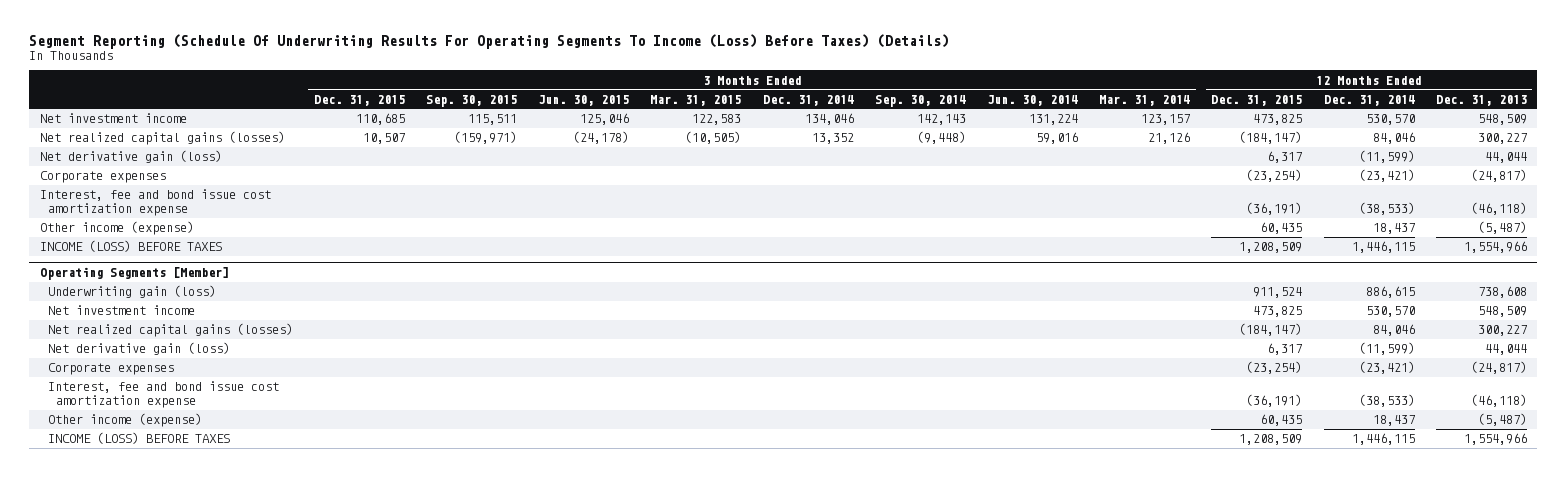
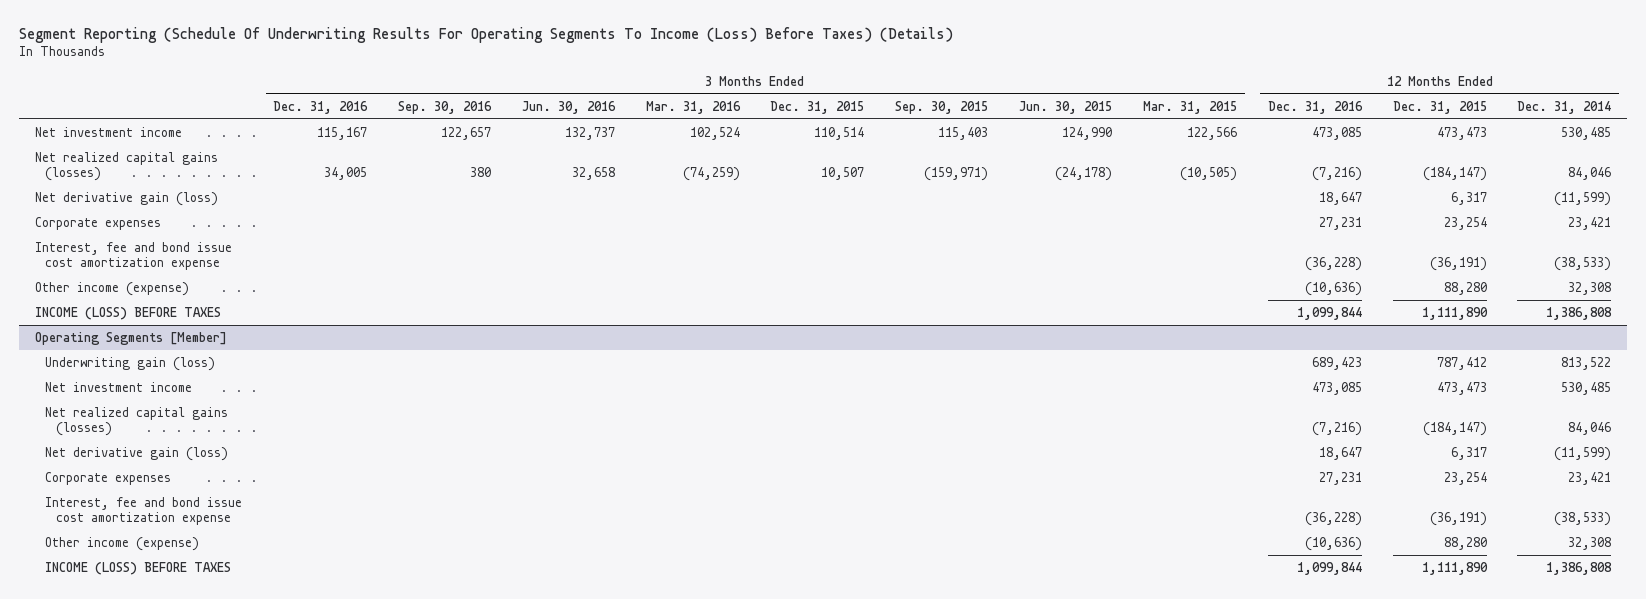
- | 3 Months Ended Dec. 31, 2015 | 3 Months Ended Sep. 30, 2015 | 3 Months Ended Jun. 30, 2015 | 3 Months Ended Mar. 31, 2015 | 3 Months Ended Dec. 31, 2014 | 3 Months Ended Sep. 30, 2014 | 3 Months Ended Jun. 30, 2014 | 3 Months Ended Mar. 31, 2014 | 12 Months Ended Dec. 31, 2015 | 12 Months Ended Dec. 31, 2014 | 12 Months Ended Dec. 31, 2013
+ | 3 Months Ended Dec. 31, 2016 | 3 Months Ended Sep. 30, 2016 | 3 Months Ended Jun. 30, 2016 | 3 Months Ended Mar. 31, 2016 | 3 Months Ended Dec. 31, 2015 | 3 Months Ended Sep. 30, 2015 | 3 Months Ended Jun. 30, 2015 | 3 Months Ended Mar. 31, 2015 | 12 Months Ended Dec. 31, 2016 | 12 Months Ended Dec. 31, 2015 | 12 Months Ended Dec. 31, 2014
- Net investment income | 110,685 | 115,511 | 125,046 | 122,583 | 134,046 | 142,143 | 131,224 | 123,157 | 473,825 | 530,570 | 548,509
+ Net investment income | 115,167 | 122,657 | 132,737 | 102,524 | 110,514 | 115,403 | 124,990 | 122,566 | 473,085 | 473,473 | 530,485
- Corporate expenses | | | | | | | | | (23,254) | (23,421) | (24,817)
+ Corporate expenses | | | | | | | | | 27,231 | 23,254 | 23,421
- Other income (expense) | | | | | | | | | 60,435 | 18,437 | (5,487)
- INCOME (LOSS) BEFORE TAXES | | | | | | | | | 1,208,509 | 1,446,115 | 1,554,966
+ Other income (expense) | | | | | | | | | (10,636) | 88,280 | 32,308
+ INCOME (LOSS) BEFORE TAXES | | | | | | | | | 1,099,844 | 1,111,890 | 1,386,808
@ Operating Segments [Member]
- Underwriting gain (loss) | | | | | | | | | 911,524 | 886,615 | 738,608
- Net investment income | | | | | | | | | 473,825 | 530,570 | 548,509
+ Underwriting gain (loss) | | | | | | | | | 689,423 | 787,412 | 813,522
+ Net investment income | | | | | | | | | 473,085 | 473,473 | 530,485
- Corporate expenses | | | | | | | | | (23,254) | (23,421) | (24,817)
+ Corporate expenses | | | | | | | | | 27,231 | 23,254 | 23,421
- Other income (expense) | | | | | | | | | 60,435 | 18,437 | (5,487)
- INCOME (LOSS) BEFORE TAXES | | | | | | | | | 1,208,509 | 1,446,115 | 1,554,966
+ Other income (expense) | | | | | | | | | (10,636) | 88,280 | 32,308
+ INCOME (LOSS) BEFORE TAXES | | | | | | | | | 1,099,844 | 1,111,890 | 1,386,808

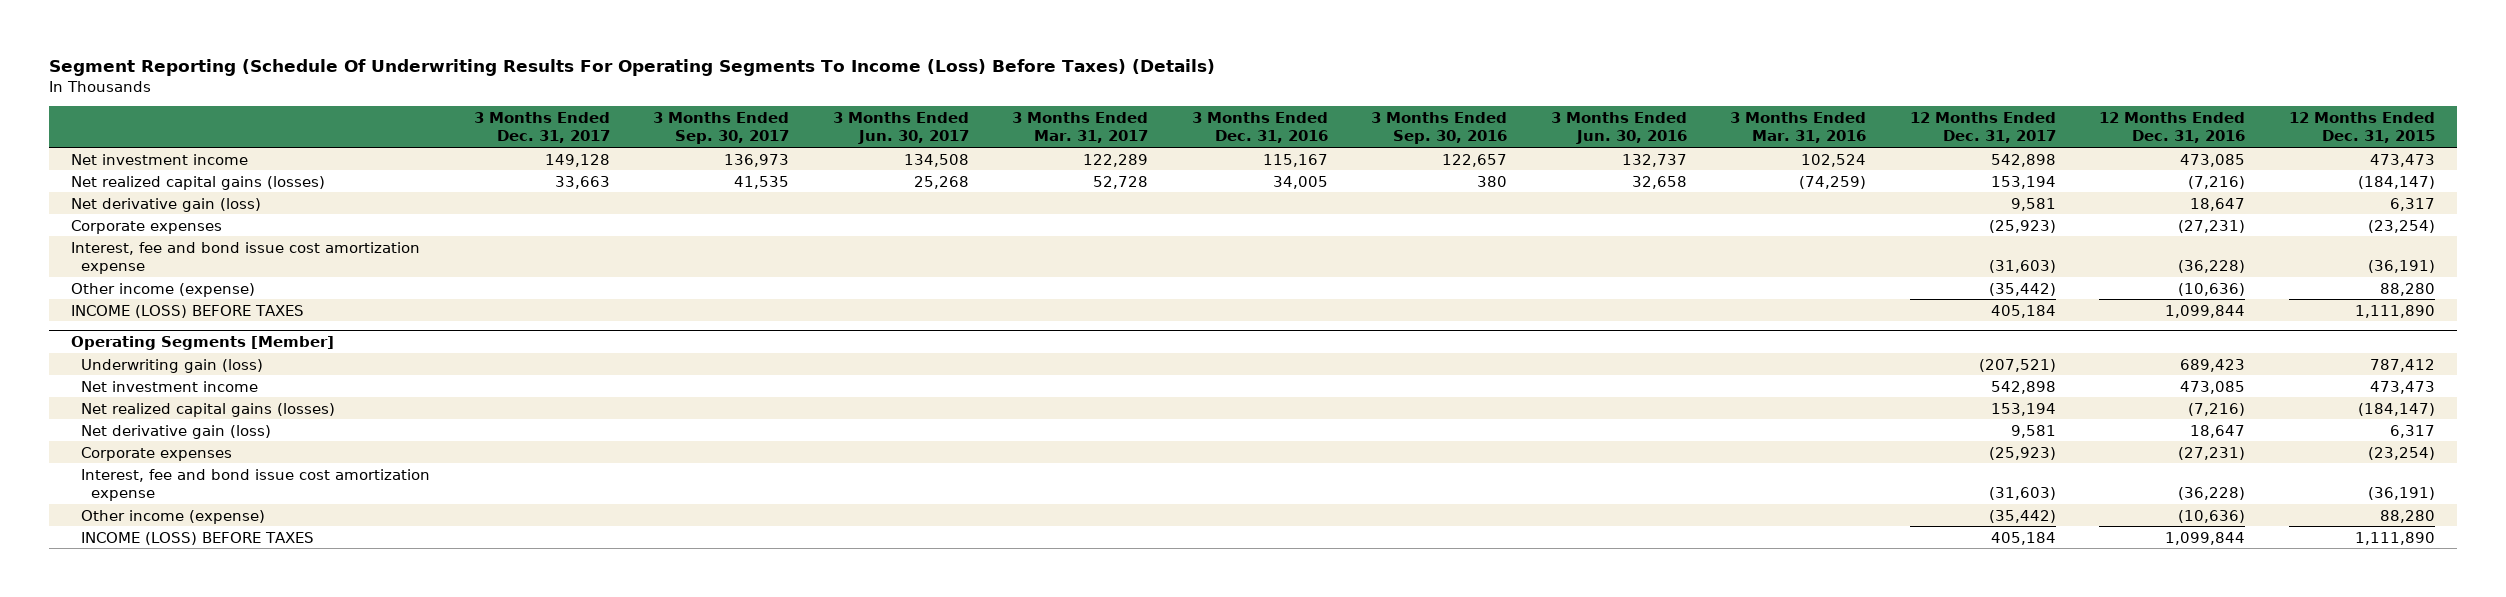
- | 3 Months Ended Dec. 31, 2016 | 3 Months Ended Sep. 30, 2016 | 3 Months Ended Jun. 30, 2016 | 3 Months Ended Mar. 31, 2016 | 3 Months Ended Dec. 31, 2015 | 3 Months Ended Sep. 30, 2015 | 3 Months Ended Jun. 30, 2015 | 3 Months Ended Mar. 31, 2015 | 12 Months Ended Dec. 31, 2016 | 12 Months Ended Dec. 31, 2015 | 12 Months Ended Dec. 31, 2014
+ | 3 Months Ended Dec. 31, 2017 | 3 Months Ended Sep. 30, 2017 | 3 Months Ended Jun. 30, 2017 | 3 Months Ended Mar. 31, 2017 | 3 Months Ended Dec. 31, 2016 | 3 Months Ended Sep. 30, 2016 | 3 Months Ended Jun. 30, 2016 | 3 Months Ended Mar. 31, 2016 | 12 Months Ended Dec. 31, 2017 | 12 Months Ended Dec. 31, 2016 | 12 Months Ended Dec. 31, 2015
- Corporate expenses | | | | | | | | | 27,231 | 23,254 | 23,421
+ Corporate expenses | | | | | | | | | (25,923) | (27,231) | (23,254)
@ Operating Segments [Member]
- Corporate expenses | | | | | | | | | 27,231 | 23,254 | 23,421
+ Corporate expenses | | | | | | | | | (25,923) | (27,231) | (23,254)

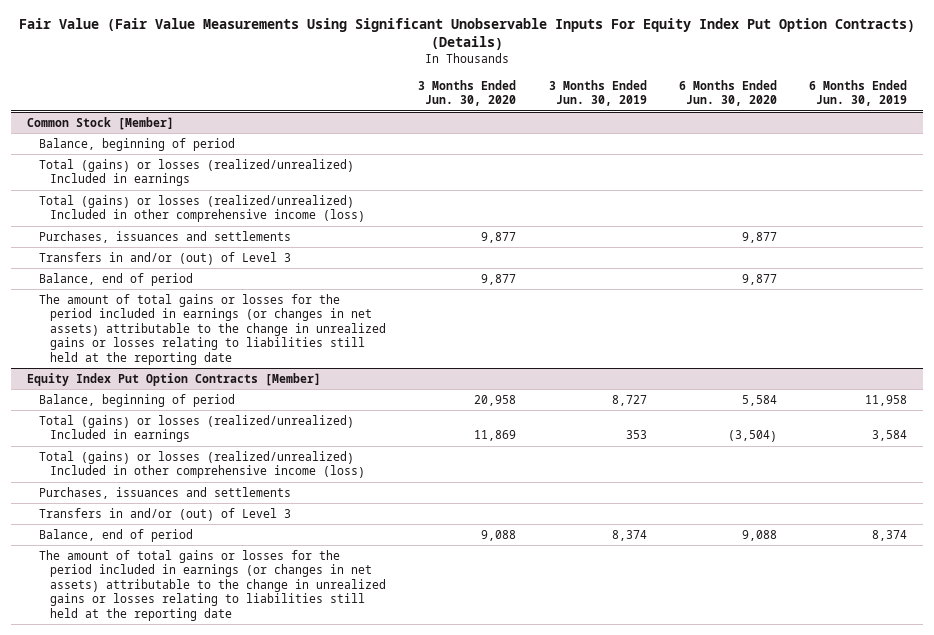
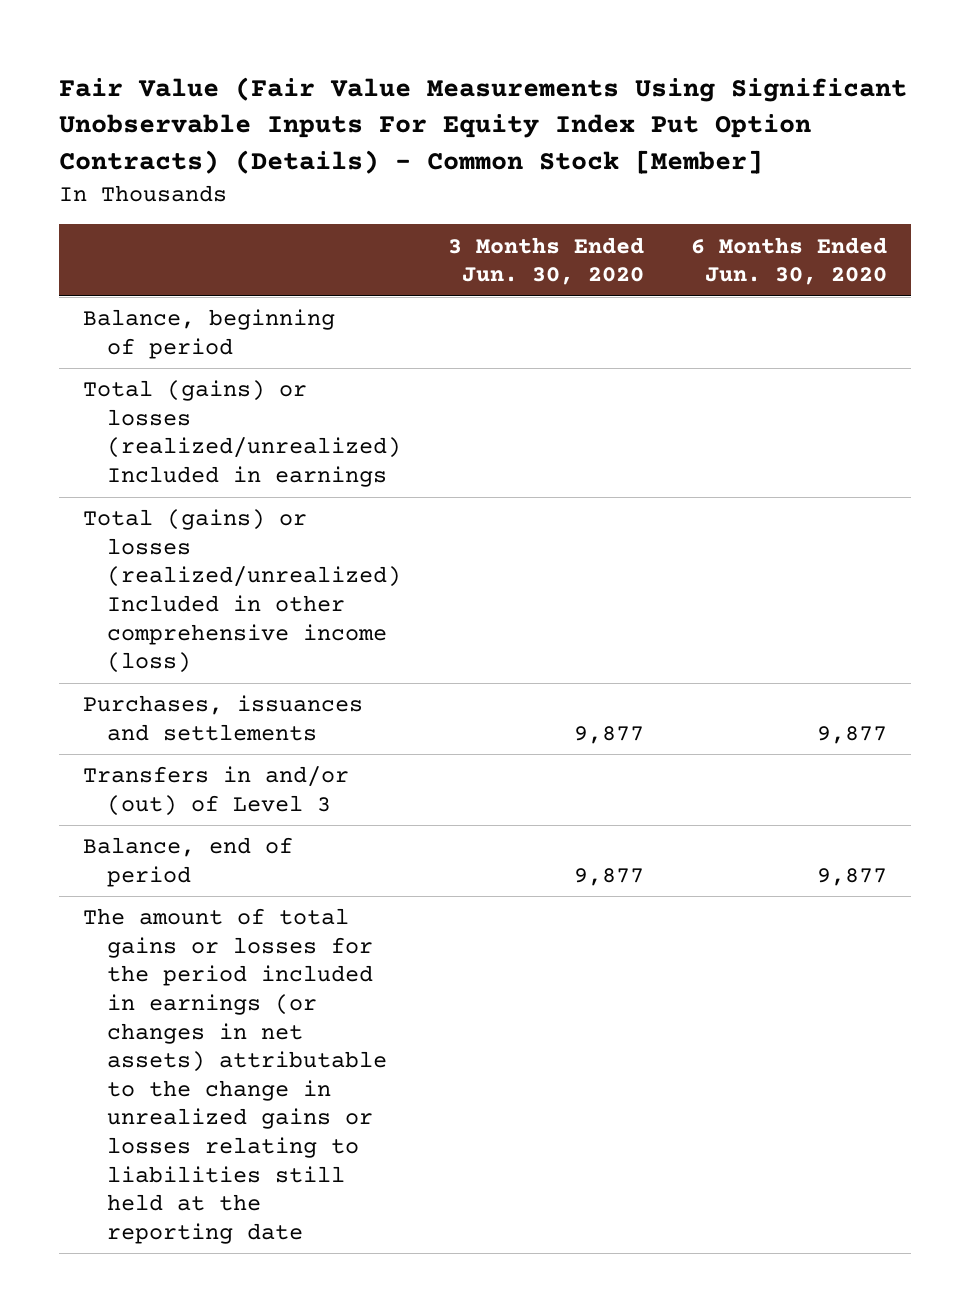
- Fair Value (Fair Value Measurements Using Significant Unobservable Inputs For Equity Index Put Option Contracts) (Details)
+ Fair Value (Fair Value Measurements Using Significant Unobservable Inputs For Equity Index Put Option Contracts) (Details) - Common Stock [Member]
- | 3 Months Ended Jun. 30, 2020 | 3 Months Ended Jun. 30, 2019 | 6 Months Ended Jun. 30, 2020 | 6 Months Ended Jun. 30, 2019
+ | 3 Months Ended Jun. 30, 2020 | 6 Months Ended Jun. 30, 2020
- Common Stock [Member]
- Equity Index Put Option Contracts [Member]
- Balance, beginning of period | 20,958 | 8,727 | 5,584 | 11,958
- Total (gains) or losses (realized/unrealized) Included in earnings | 11,869 | 353 | (3,504) | 3,584
- Total (gains) or losses (realized/unrealized) Included in other comprehensive income (loss)
- Purchases, issuances and settlements
- Transfers in and/or (out) of Level 3
- Balance, end of period | 9,088 | 8,374 | 9,088 | 8,374
- The amount of total gains or losses for the period included in earnings (or changes in net assets) attributable to the change in unrealized gains or losses relating to liabilities still held at the reporting date

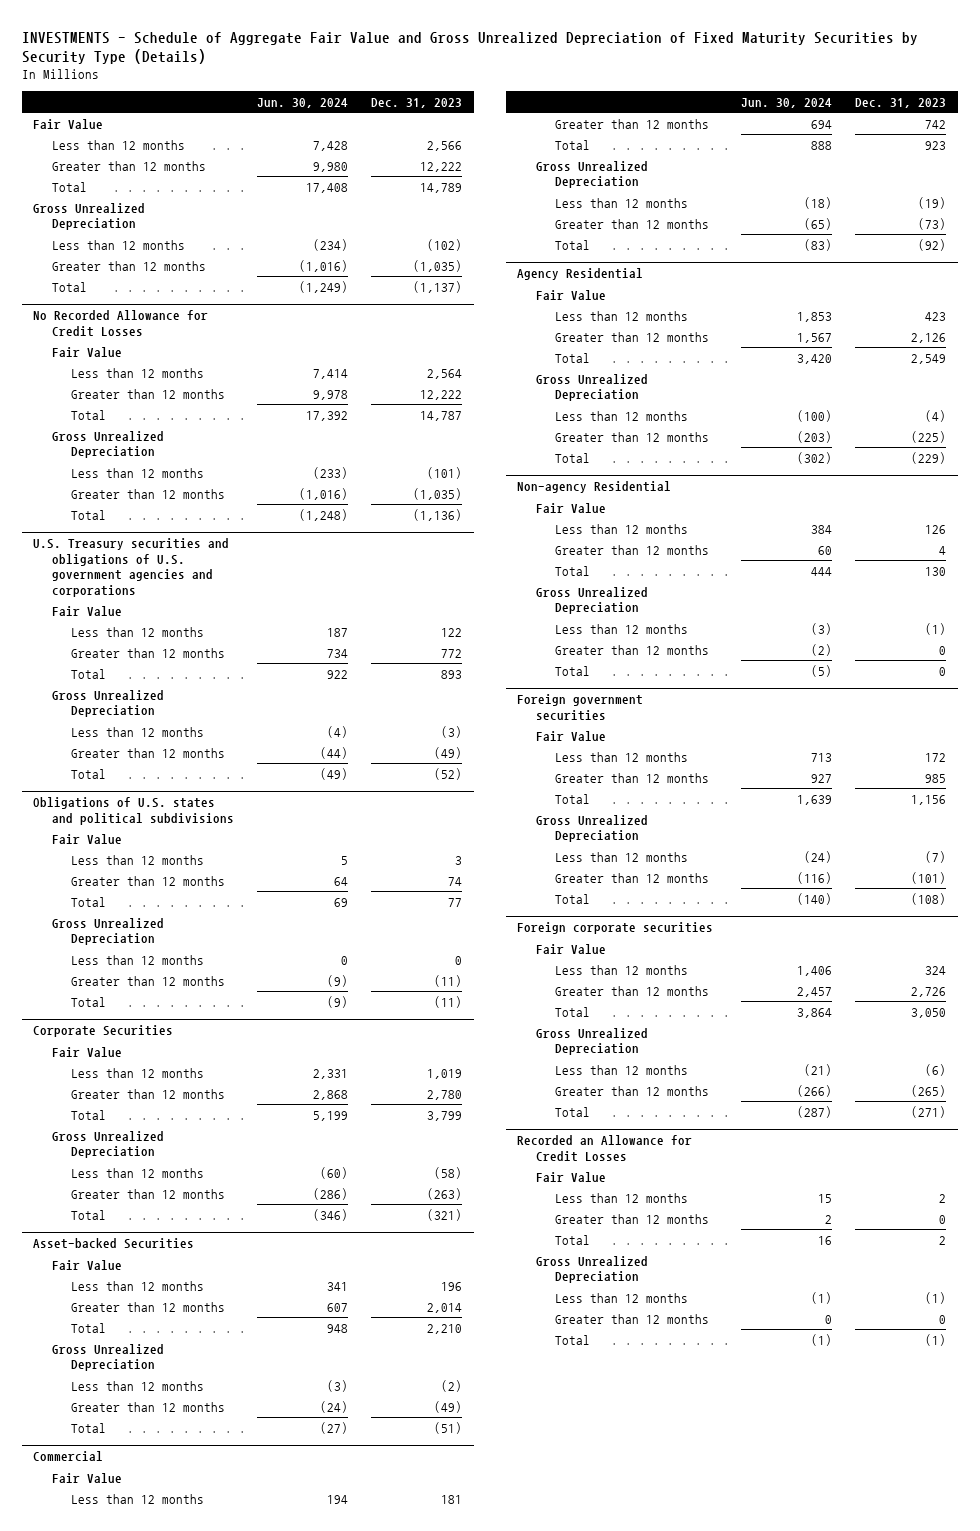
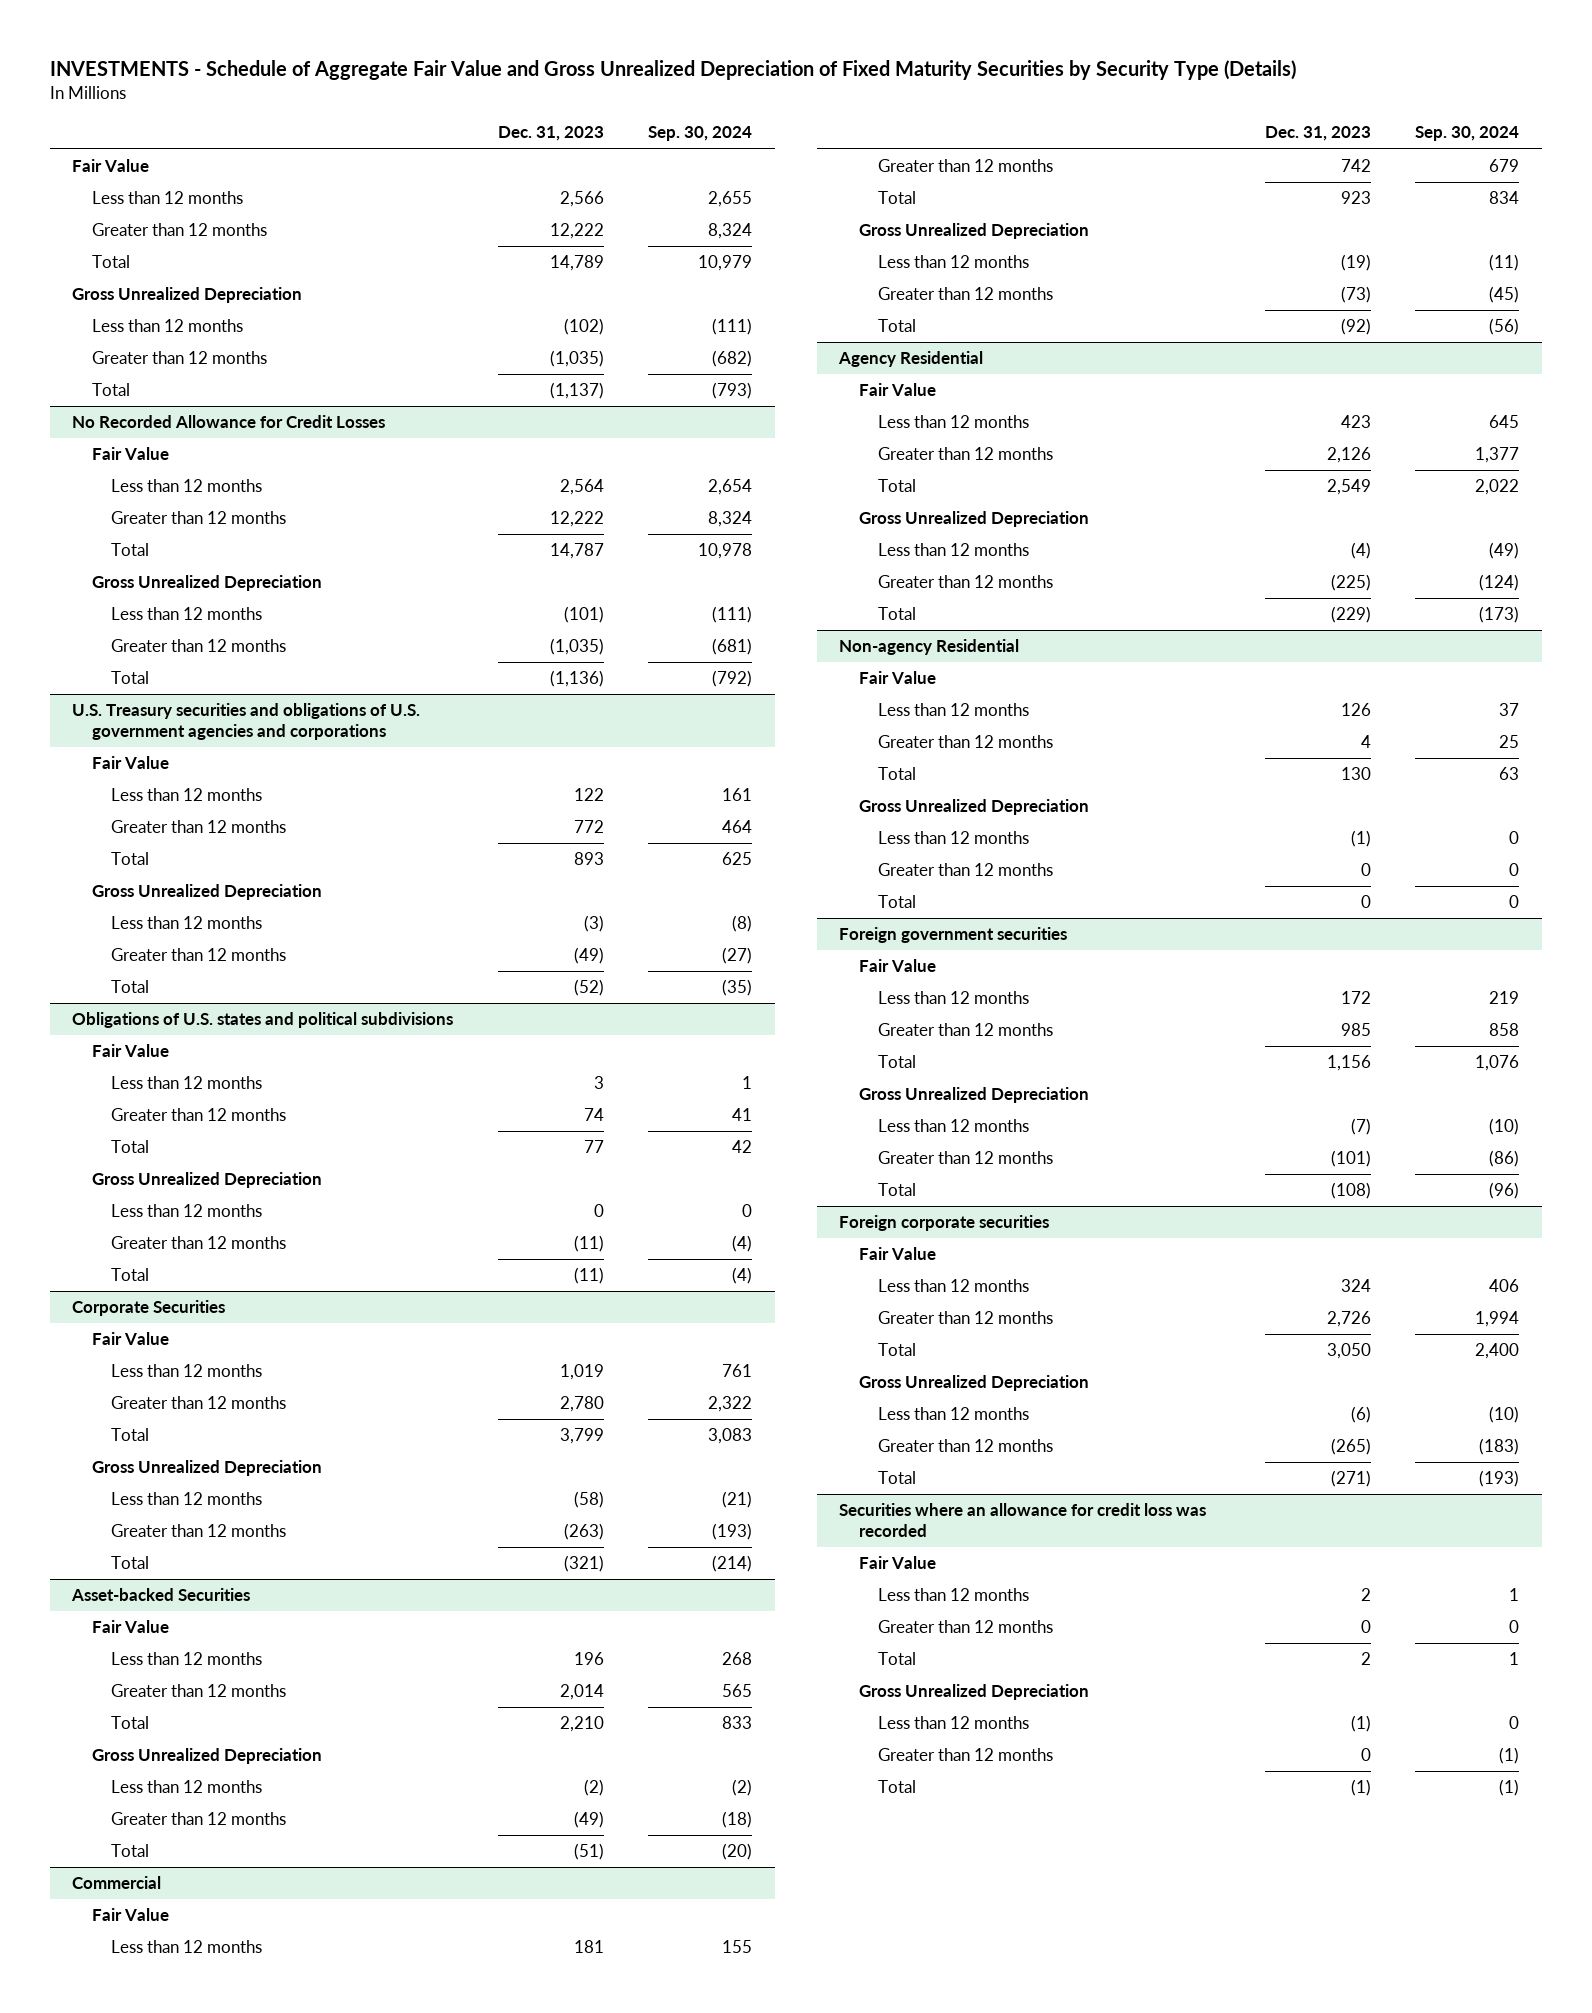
- | Jun. 30, 2024 | Dec. 31, 2023
+ | Dec. 31, 2023 | Sep. 30, 2024
- Recorded an Allowance for Credit Losses
+ Securities where an allowance for credit loss was recorded

